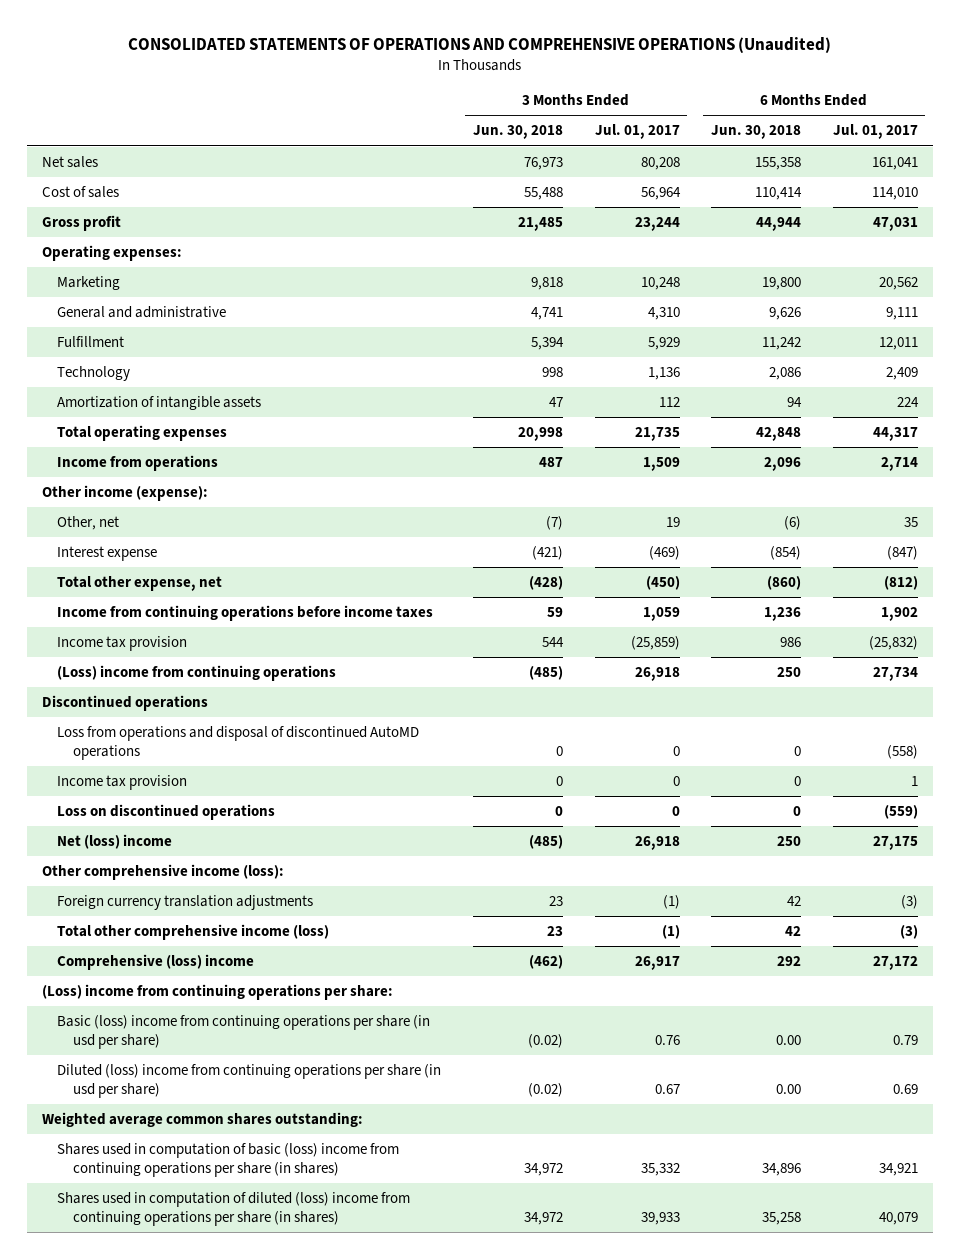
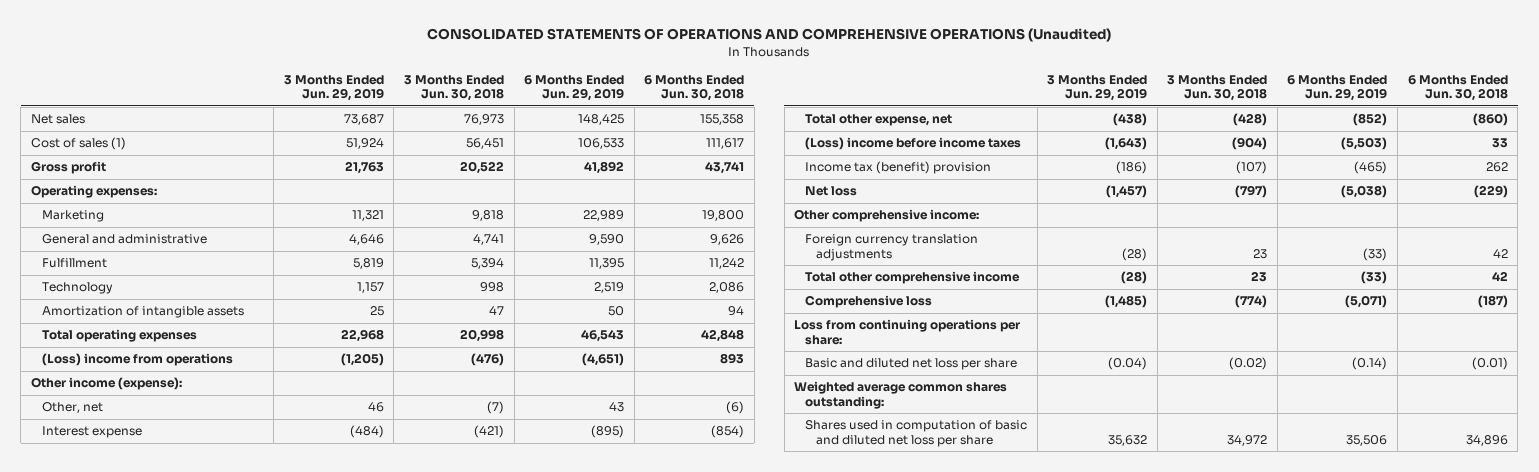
- | 3 Months Ended Jun. 30, 2018 | 3 Months Ended Jul. 01, 2017 | 6 Months Ended Jun. 30, 2018 | 6 Months Ended Jul. 01, 2017
+ | 3 Months Ended Jun. 29, 2019 | 3 Months Ended Jun. 30, 2018 | 6 Months Ended Jun. 29, 2019 | 6 Months Ended Jun. 30, 2018
- Cost of sales | 55,488 | 56,964 | 110,414 | 114,010
- Gross profit | 21,485 | 23,244 | 44,944 | 47,031
+ Cost of sales (1) | 51,924 | 56,451 | 106,533 | 111,617
+ Gross profit | 21,763 | 20,522 | 41,892 | 43,741
- Income from operations | 487 | 1,509 | 2,096 | 2,714
+ (Loss) income from operations | (1,205) | (476) | (4,651) | 893
- Income from continuing operations before income taxes | 59 | 1,059 | 1,236 | 1,902
- Income tax provision | 544 | (25,859) | 986 | (25,832)
- (Loss) income from continuing operations | (485) | 26,918 | 250 | 27,734
- Discontinued operations
- Loss from operations and disposal of discontinued AutoMD operations | 0 | 0 | 0 | (558)
- Income tax provision | 0 | 0 | 0 | 1
- Loss on discontinued operations | 0 | 0 | 0 | (559)
- Net (loss) income | (485) | 26,918 | 250 | 27,175
- Other comprehensive income (loss):
+ (Loss) income before income taxes | (1,643) | (904) | (5,503) | 33
+ Income tax (benefit) provision | (186) | (107) | (465) | 262
+ Net loss | (1,457) | (797) | (5,038) | (229)
+ Other comprehensive income:
- Total other comprehensive income (loss) | 23 | (1) | 42 | (3)
- Comprehensive (loss) income | (462) | 26,917 | 292 | 27,172
- (Loss) income from continuing operations per share:
- Basic (loss) income from continuing operations per share (in usd per share) | (0.02) | 0.76 | 0.00 | 0.79
- Diluted (loss) income from continuing operations per share (in usd per share) | (0.02) | 0.67 | 0.00 | 0.69
+ Total other comprehensive income | (28) | 23 | (33) | 42
+ Comprehensive loss | (1,485) | (774) | (5,071) | (187)
+ Loss from continuing operations per share:
+ Basic and diluted net loss per share | (0.04) | (0.02) | (0.14) | (0.01)
- Shares used in computation of basic (loss) income from continuing operations per share (in shares) | 34,972 | 35,332 | 34,896 | 34,921
- Shares used in computation of diluted (loss) income from continuing operations per share (in shares) | 34,972 | 39,933 | 35,258 | 40,079
+ Shares used in computation of basic and diluted net loss per share | 35,632 | 34,972 | 35,506 | 34,896

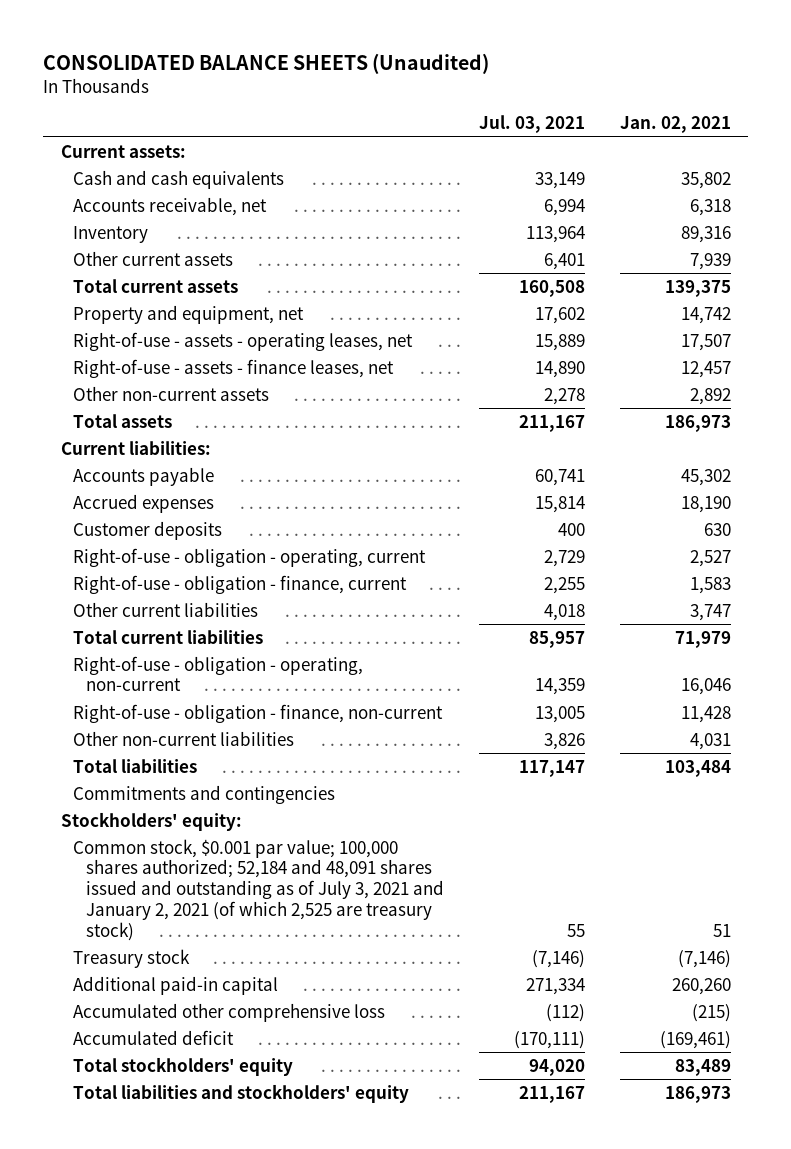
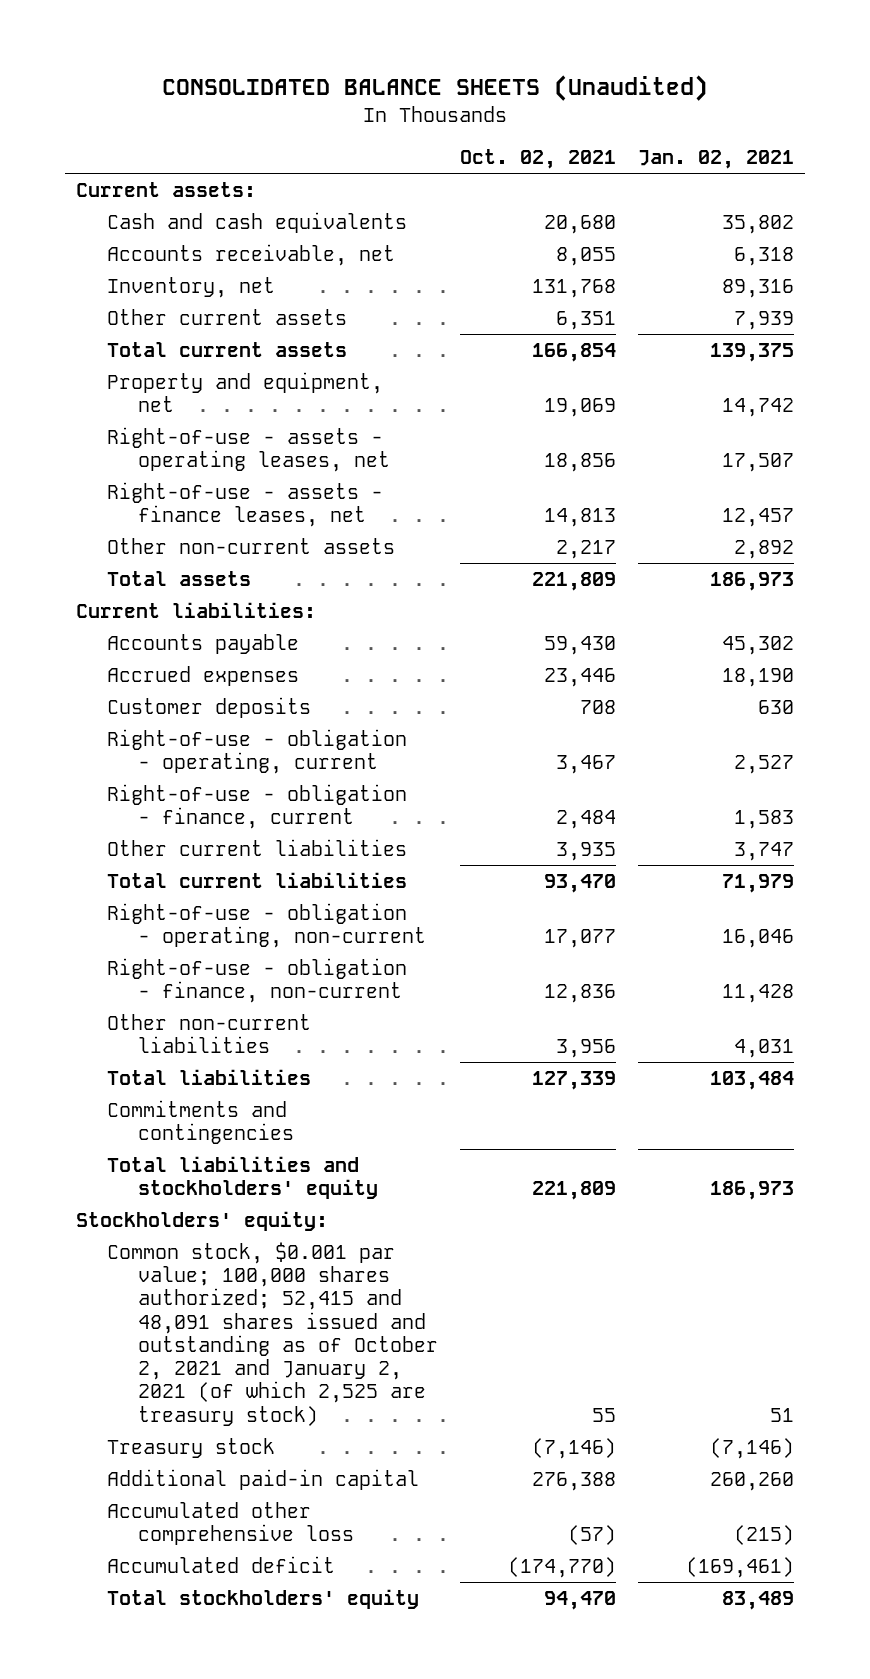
- | Jul. 03, 2021 | Jan. 02, 2021
+ | Oct. 02, 2021 | Jan. 02, 2021
- Inventory | 113,964 | 89,316
+ Inventory, net | 131,768 | 89,316
moved up: Total liabilities and stockholders' equity | 221,809 | 186,973
- Common stock, $0.001 par value; 100,000 shares authorized; 52,184 and 48,091 shares issued and outstanding as of July 3, 2021 and January 2, 2021 (of which 2,525 are treasury stock) | 55 | 51
+ Common stock, $0.001 par value; 100,000 shares authorized; 52,415 and 48,091 shares issued and outstanding as of October 2, 2021 and January 2, 2021 (of which 2,525 are treasury stock) | 55 | 51

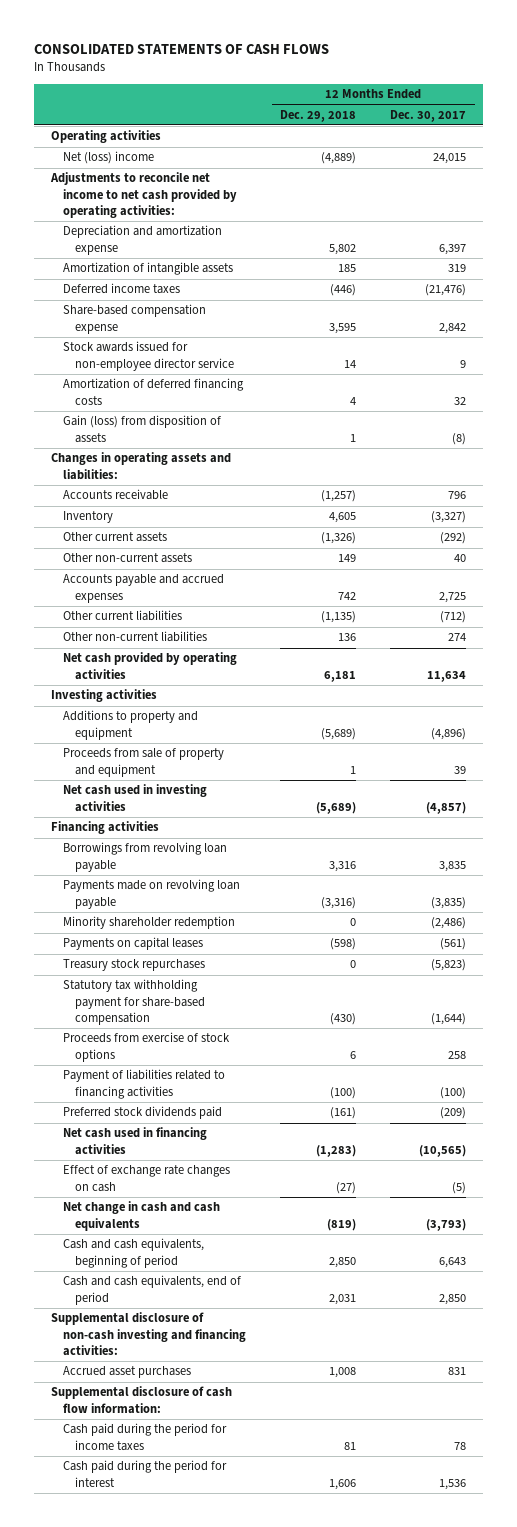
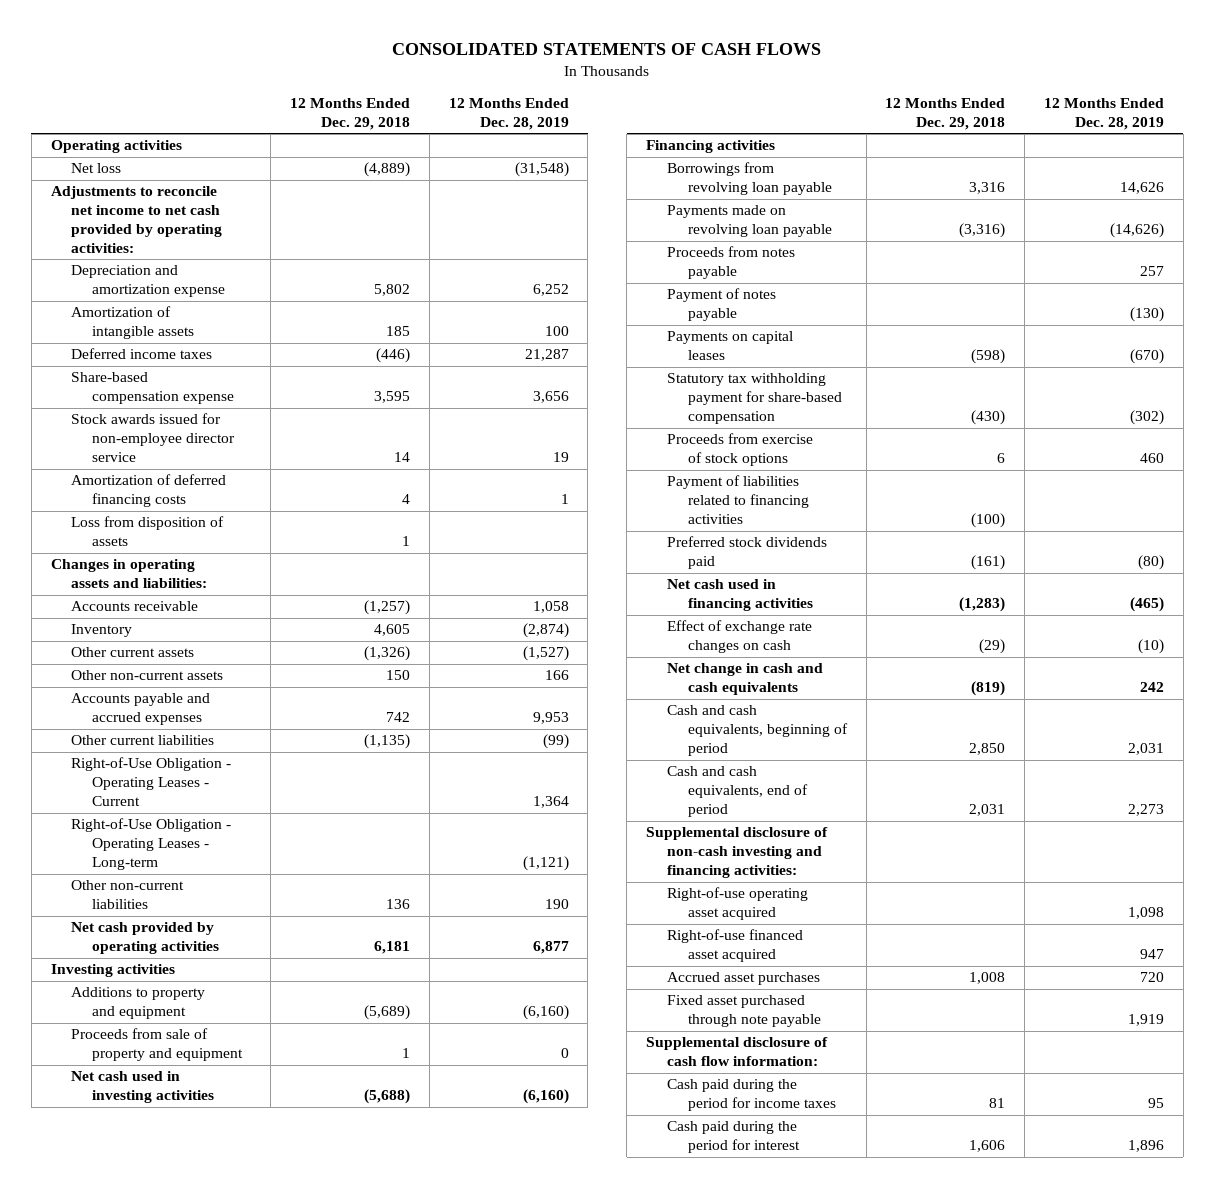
- | 12 Months Ended Dec. 29, 2018 | 12 Months Ended Dec. 30, 2017
+ | 12 Months Ended Dec. 29, 2018 | 12 Months Ended Dec. 28, 2019
- Net (loss) income | (4,889) | 24,015
+ Net loss | (4,889) | (31,548)
- Gain (loss) from disposition of assets | 1 | (8)
+ Loss from disposition of assets | 1 |
- Other non-current assets | 149 | 40
+ Other non-current assets | 150 | 166
+ Right-of-Use Obligation - Operating Leases - Current | | 1,364
+ Right-of-Use Obligation - Operating Leases - Long-term | | (1,121)
- Net cash used in investing activities | (5,689) | (4,857)
+ Net cash used in investing activities | (5,688) | (6,160)
- Minority shareholder redemption | 0 | (2,486)
+ Proceeds from notes payable | | 257
+ Payment of notes payable | | (130)
- Treasury stock repurchases | 0 | (5,823)
- Effect of exchange rate changes on cash | (27) | (5)
+ Effect of exchange rate changes on cash | (29) | (10)
+ Right-of-use operating asset acquired | | 1,098
+ Right-of-use financed asset acquired | | 947
+ Fixed asset purchased through note payable | | 1,919

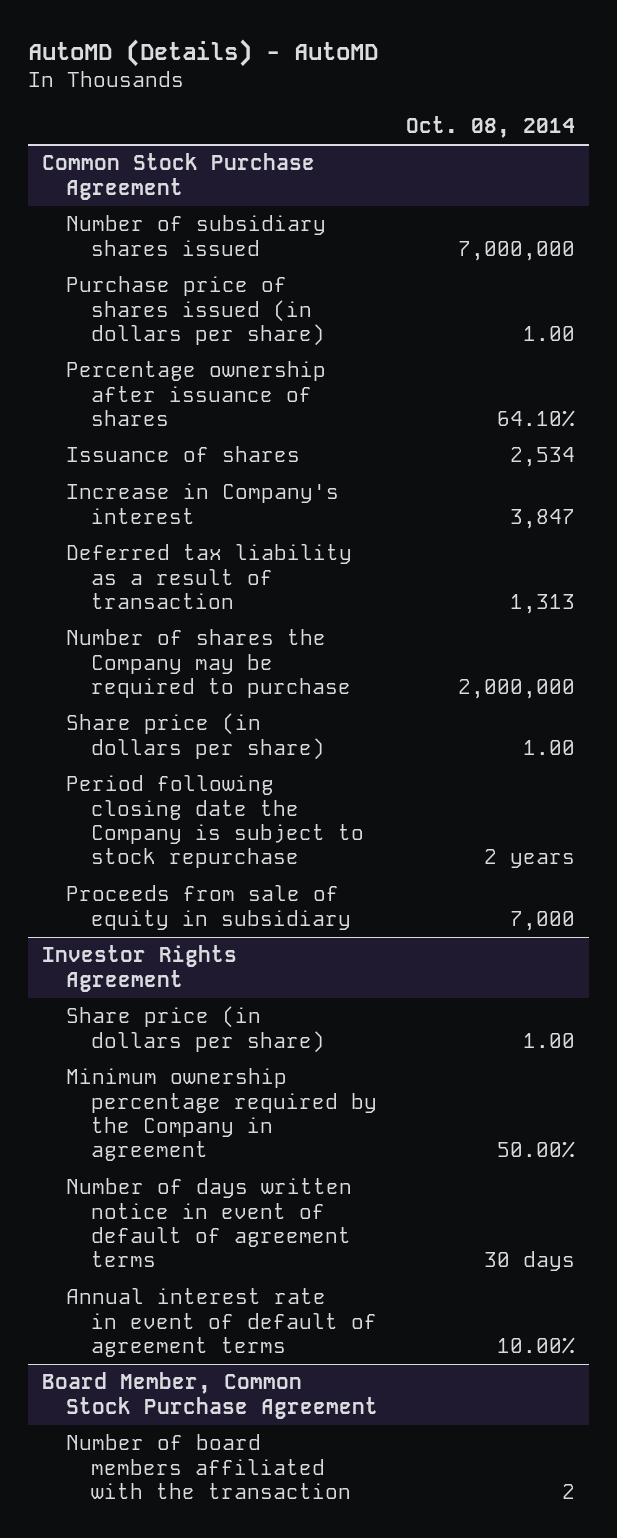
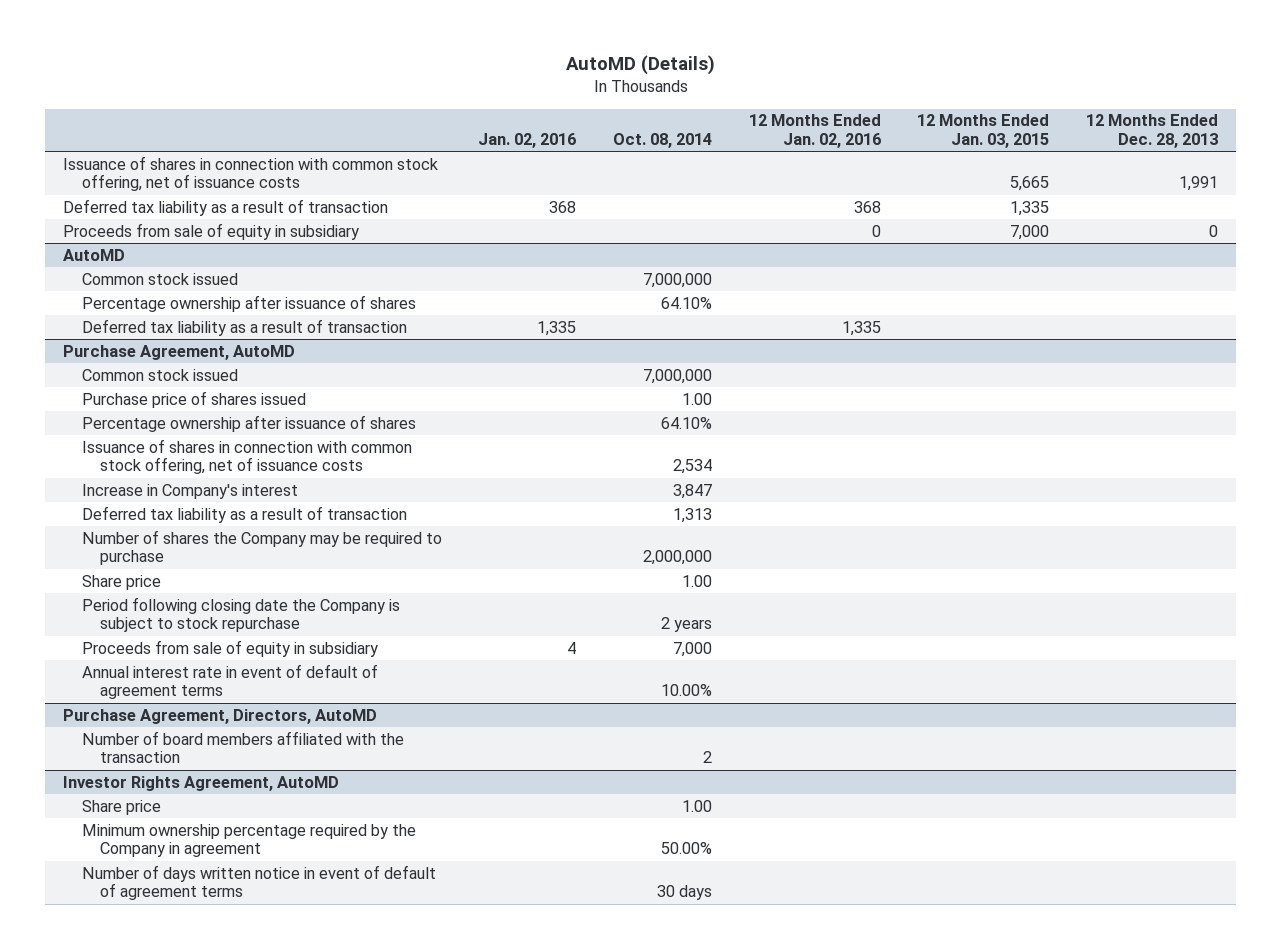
- AutoMD (Details) - AutoMD
+ AutoMD (Details)
- | Oct. 08, 2014
+ | Jan. 02, 2016 | Oct. 08, 2014 | 12 Months Ended Jan. 02, 2016 | 12 Months Ended Jan. 03, 2015 | 12 Months Ended Dec. 28, 2013
- Common Stock Purchase Agreement
- Number of subsidiary shares issued | 7,000,000
- Purchase price of shares issued (in dollars per share) | 1.00
+ Issuance of shares in connection with common stock offering, net of issuance costs | | | | 5,665 | 1,991
+ Deferred tax liability as a result of transaction | 368 | | 368 | 1,335 |
+ Proceeds from sale of equity in subsidiary | | | 0 | 7,000 | 0
+ AutoMD
+ Common stock issued | | 7,000,000 | | |
- Issuance of shares | 2,534
+ Deferred tax liability as a result of transaction | 1,335 | | 1,335 | |
+ Purchase Agreement, AutoMD
+ Common stock issued | | 7,000,000 | | |
+ Purchase price of shares issued | | 1.00 | | |
+ Percentage ownership after issuance of shares | | 64.10% | | |
+ Issuance of shares in connection with common stock offering, net of issuance costs | | 2,534 | | |
- Share price (in dollars per share) | 1.00
+ Share price | | 1.00 | | |
- Investor Rights Agreement
- Share price (in dollars per share) | 1.00
- Minimum ownership percentage required by the Company in agreement | 50.00%
- Number of days written notice in event of default of agreement terms | 30 days
- Board Member, Common Stock Purchase Agreement
+ Purchase Agreement, Directors, AutoMD
+ Investor Rights Agreement, AutoMD
+ Share price | | 1.00 | | |
+ Minimum ownership percentage required by the Company in agreement | | 50.00% | | |
+ Number of days written notice in event of default of agreement terms | | 30 days | | |

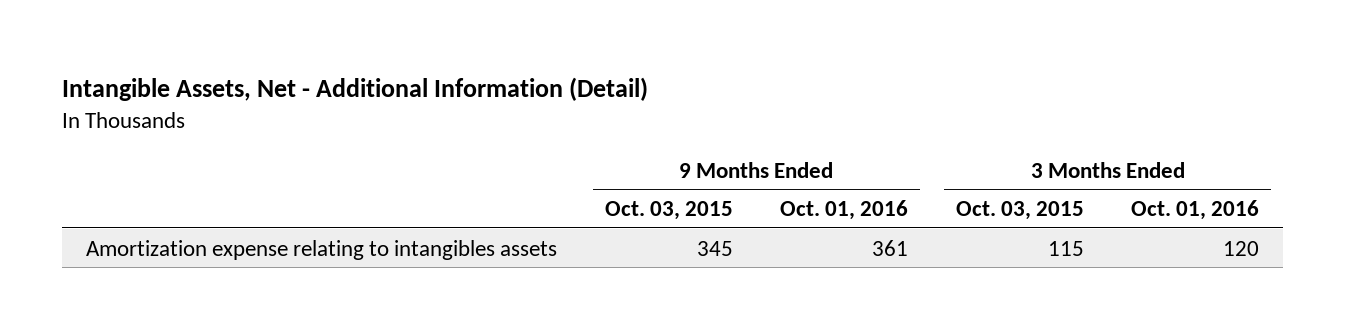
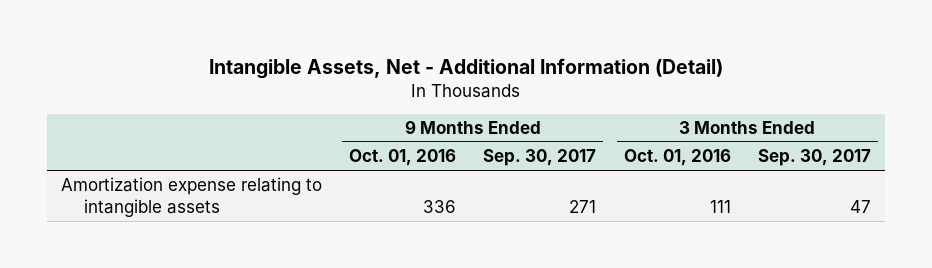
- | 9 Months Ended Oct. 03, 2015 | 9 Months Ended Oct. 01, 2016 | 3 Months Ended Oct. 03, 2015 | 3 Months Ended Oct. 01, 2016
+ | 9 Months Ended Oct. 01, 2016 | 9 Months Ended Sep. 30, 2017 | 3 Months Ended Oct. 01, 2016 | 3 Months Ended Sep. 30, 2017
- Amortization expense relating to intangibles assets | 345 | 361 | 115 | 120
+ Amortization expense relating to intangible assets | 336 | 271 | 111 | 47

